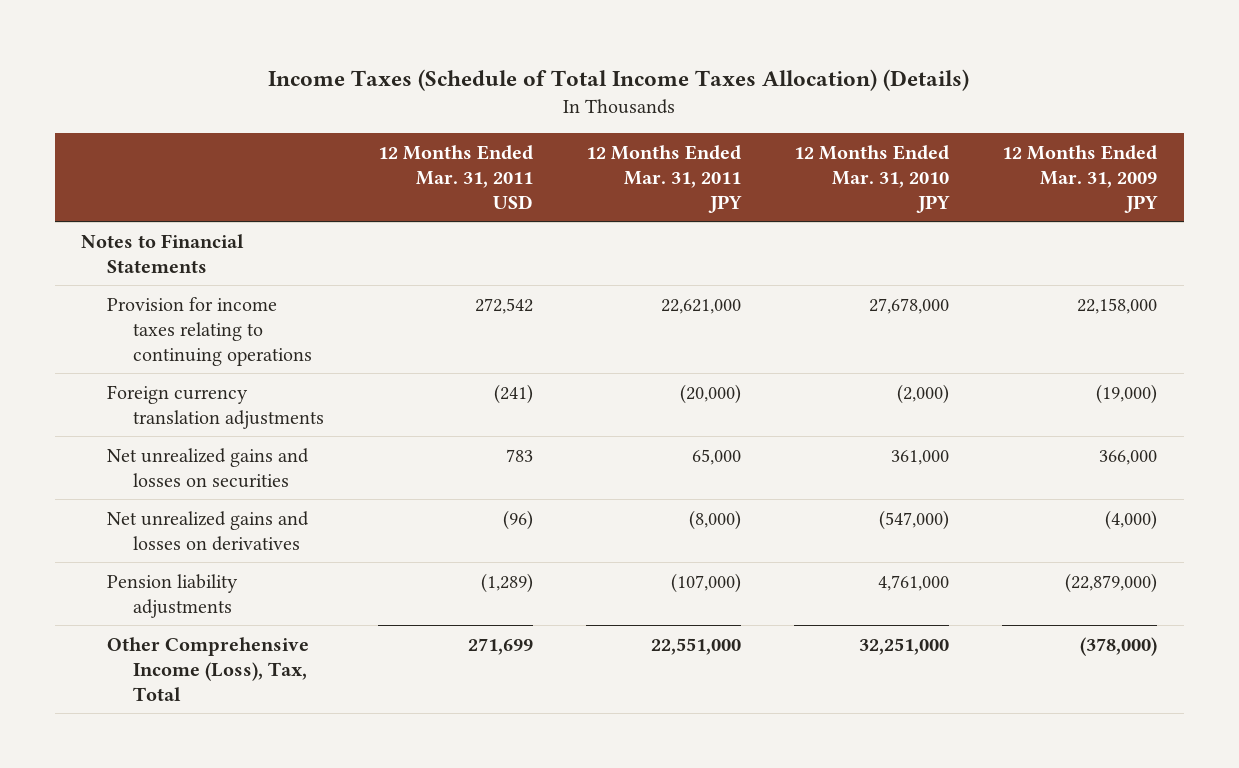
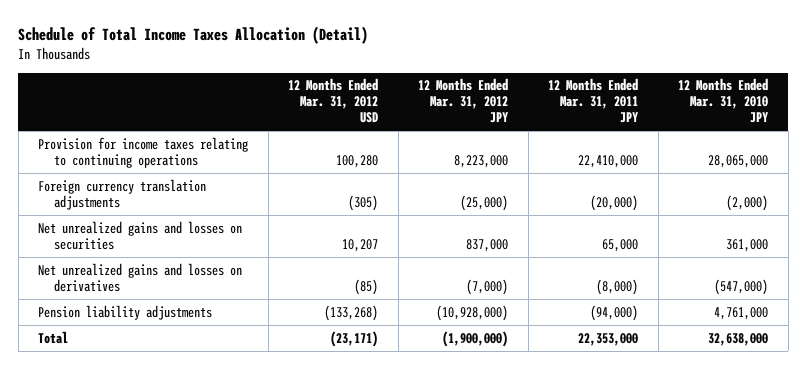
- Income Taxes (Schedule of Total Income Taxes Allocation) (Details)
+ Schedule of Total Income Taxes Allocation (Detail)
- | 12 Months Ended Mar. 31, 2011 USD | 12 Months Ended Mar. 31, 2011 JPY | 12 Months Ended Mar. 31, 2010 JPY | 12 Months Ended Mar. 31, 2009 JPY
+ | 12 Months Ended Mar. 31, 2012 USD | 12 Months Ended Mar. 31, 2012 JPY | 12 Months Ended Mar. 31, 2011 JPY | 12 Months Ended Mar. 31, 2010 JPY
- Notes to Financial Statements
- Provision for income taxes relating to continuing operations | 272,542 | 22,621,000 | 27,678,000 | 22,158,000
+ Provision for income taxes relating to continuing operations | 100,280 | 8,223,000 | 22,410,000 | 28,065,000
- Pension liability adjustments | (1,289) | (107,000) | 4,761,000 | (22,879,000)
- Other Comprehensive Income (Loss), Tax, Total | 271,699 | 22,551,000 | 32,251,000 | (378,000)
+ Pension liability adjustments | (133,268) | (10,928,000) | (94,000) | 4,761,000
+ Total | (23,171) | (1,900,000) | 22,353,000 | 32,638,000

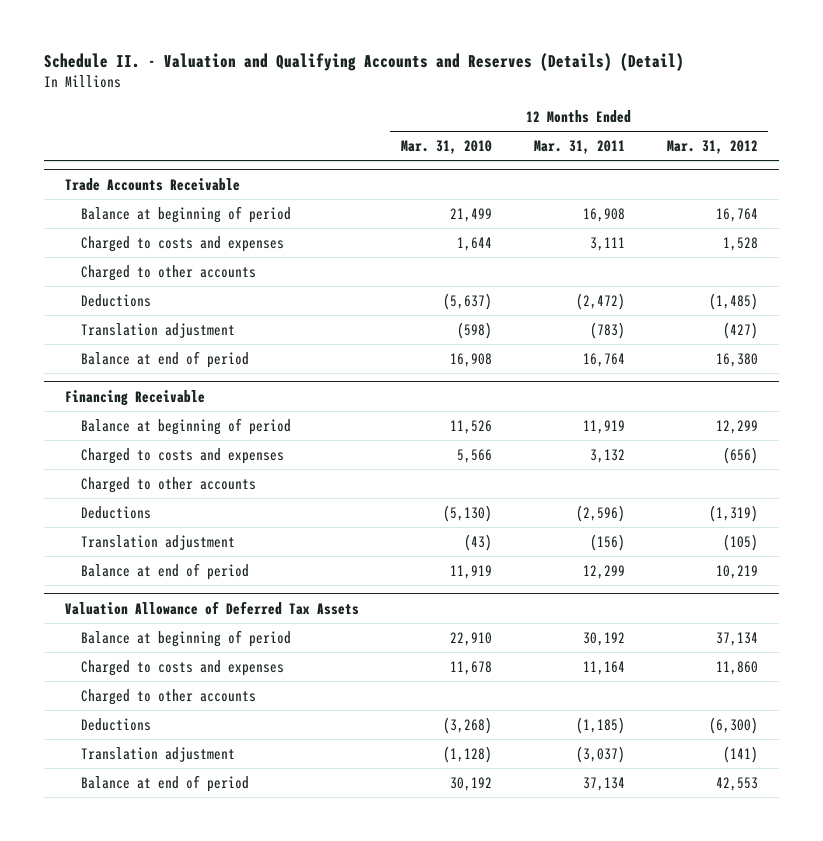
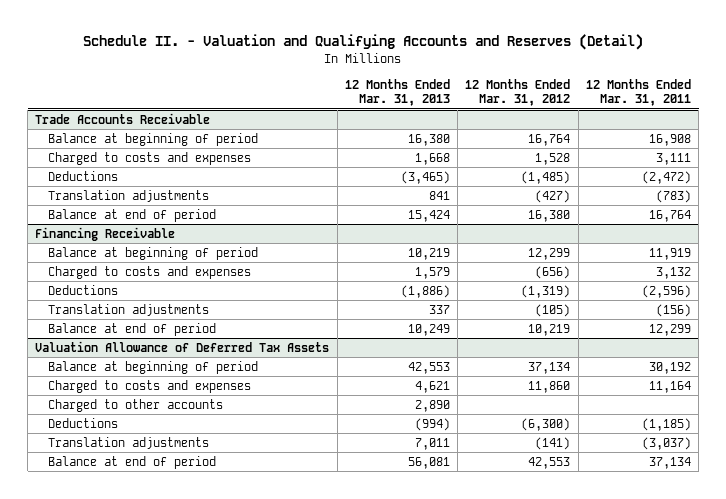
- Schedule II. - Valuation and Qualifying Accounts and Reserves (Details) (Detail)
+ Schedule II. - Valuation and Qualifying Accounts and Reserves (Detail)
- | 12 Months Ended Mar. 31, 2010 | 12 Months Ended Mar. 31, 2011 | 12 Months Ended Mar. 31, 2012
+ | 12 Months Ended Mar. 31, 2013 | 12 Months Ended Mar. 31, 2012 | 12 Months Ended Mar. 31, 2011
@ Trade Accounts Receivable
- Charged to other accounts
- Translation adjustment | (598) | (783) | (427)
+ Translation adjustments | 841 | (427) | (783)
@ Financing Receivable
- Charged to other accounts
- Translation adjustment | (43) | (156) | (105)
+ Translation adjustments | 337 | (105) | (156)
@ Valuation Allowance of Deferred Tax Assets
- Translation adjustment | (1,128) | (3,037) | (141)
+ Translation adjustments | 7,011 | (141) | (3,037)

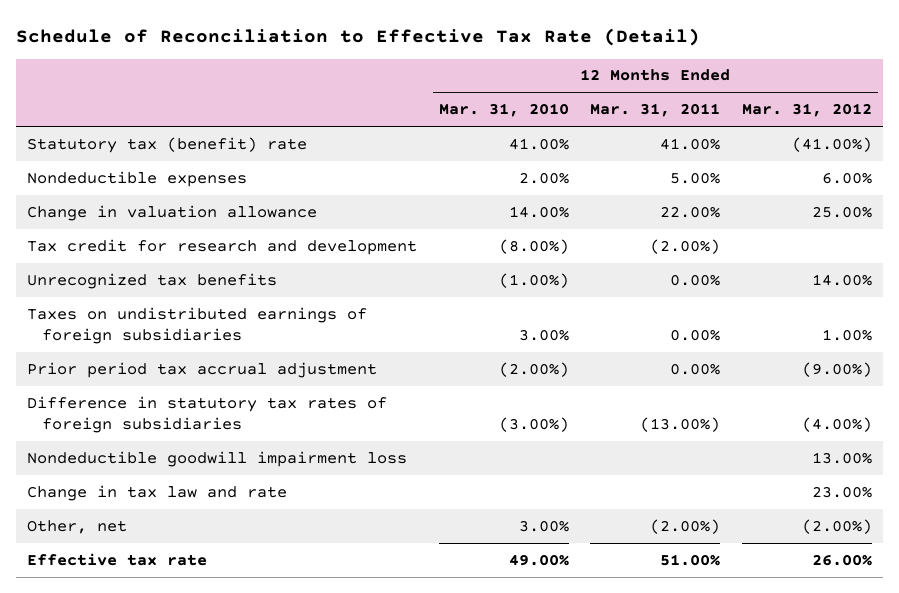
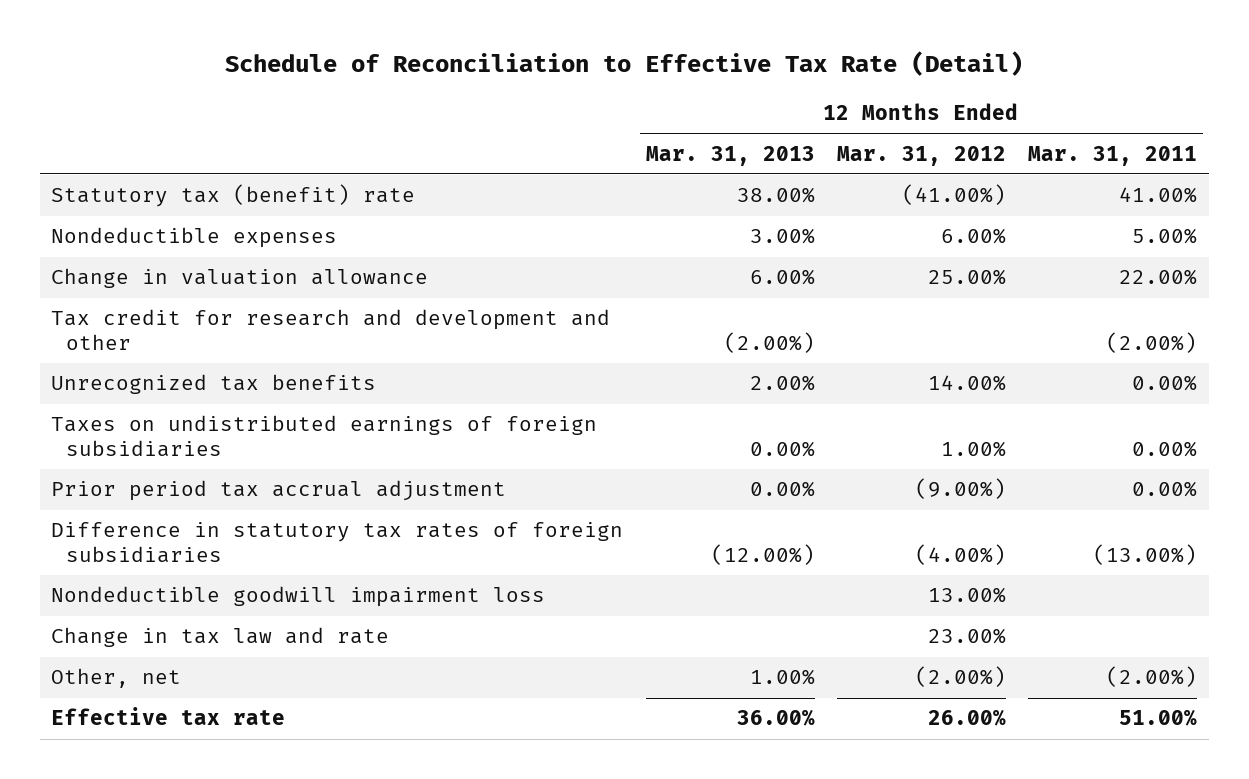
- | 12 Months Ended Mar. 31, 2010 | 12 Months Ended Mar. 31, 2011 | 12 Months Ended Mar. 31, 2012
+ | 12 Months Ended Mar. 31, 2013 | 12 Months Ended Mar. 31, 2012 | 12 Months Ended Mar. 31, 2011
- Tax credit for research and development | (8.00%) | (2.00%) |
+ Tax credit for research and development and other | (2.00%) | | (2.00%)

